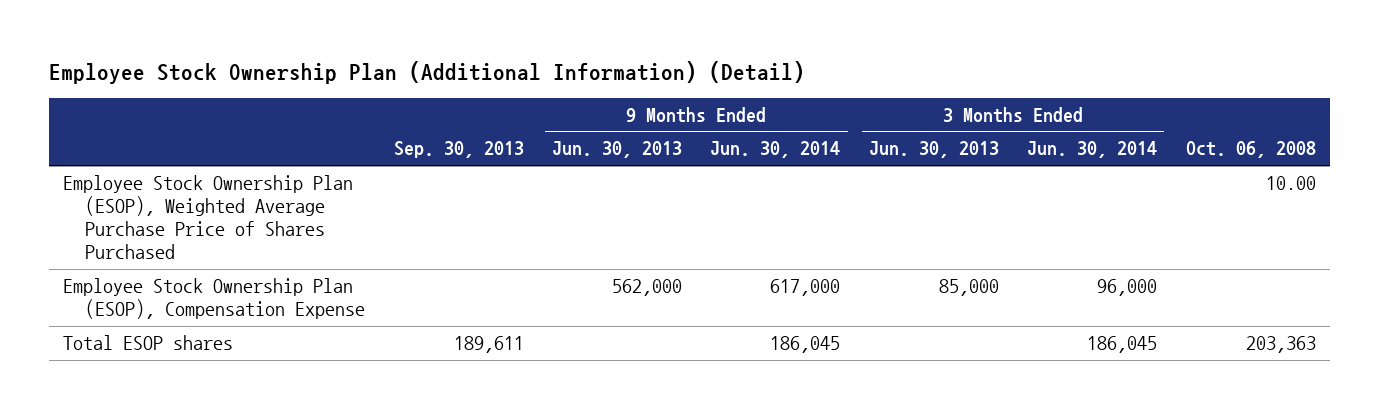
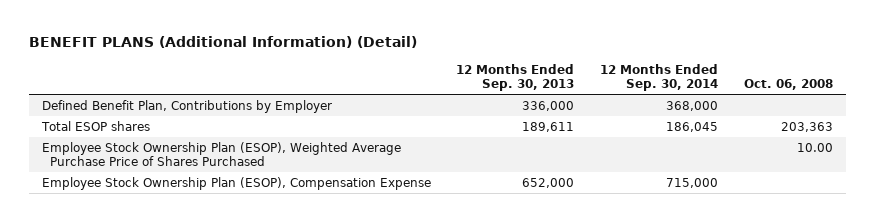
- Employee Stock Ownership Plan (Additional Information) (Detail)
+ BENEFIT PLANS (Additional Information) (Detail)
- | Sep. 30, 2013 | 9 Months Ended Jun. 30, 2013 | 9 Months Ended Jun. 30, 2014 | 3 Months Ended Jun. 30, 2013 | 3 Months Ended Jun. 30, 2014 | Oct. 06, 2008
+ | 12 Months Ended Sep. 30, 2013 | 12 Months Ended Sep. 30, 2014 | Oct. 06, 2008
+ Defined Benefit Plan, Contributions by Employer | 336,000 | 368,000 |
moved up: Total ESOP shares | 189,611 | 186,045 | 203,363

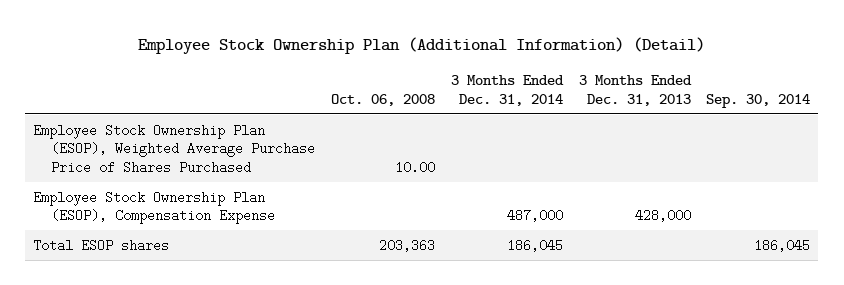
- BENEFIT PLANS (Additional Information) (Detail)
+ Employee Stock Ownership Plan (Additional Information) (Detail)
- | 12 Months Ended Sep. 30, 2013 | 12 Months Ended Sep. 30, 2014 | Oct. 06, 2008
+ | Oct. 06, 2008 | 3 Months Ended Dec. 31, 2014 | 3 Months Ended Dec. 31, 2013 | Sep. 30, 2014
- Defined Benefit Plan, Contributions by Employer | 336,000 | 368,000 |
moved down: Total ESOP shares | 203,363 | 186,045 | | 186,045

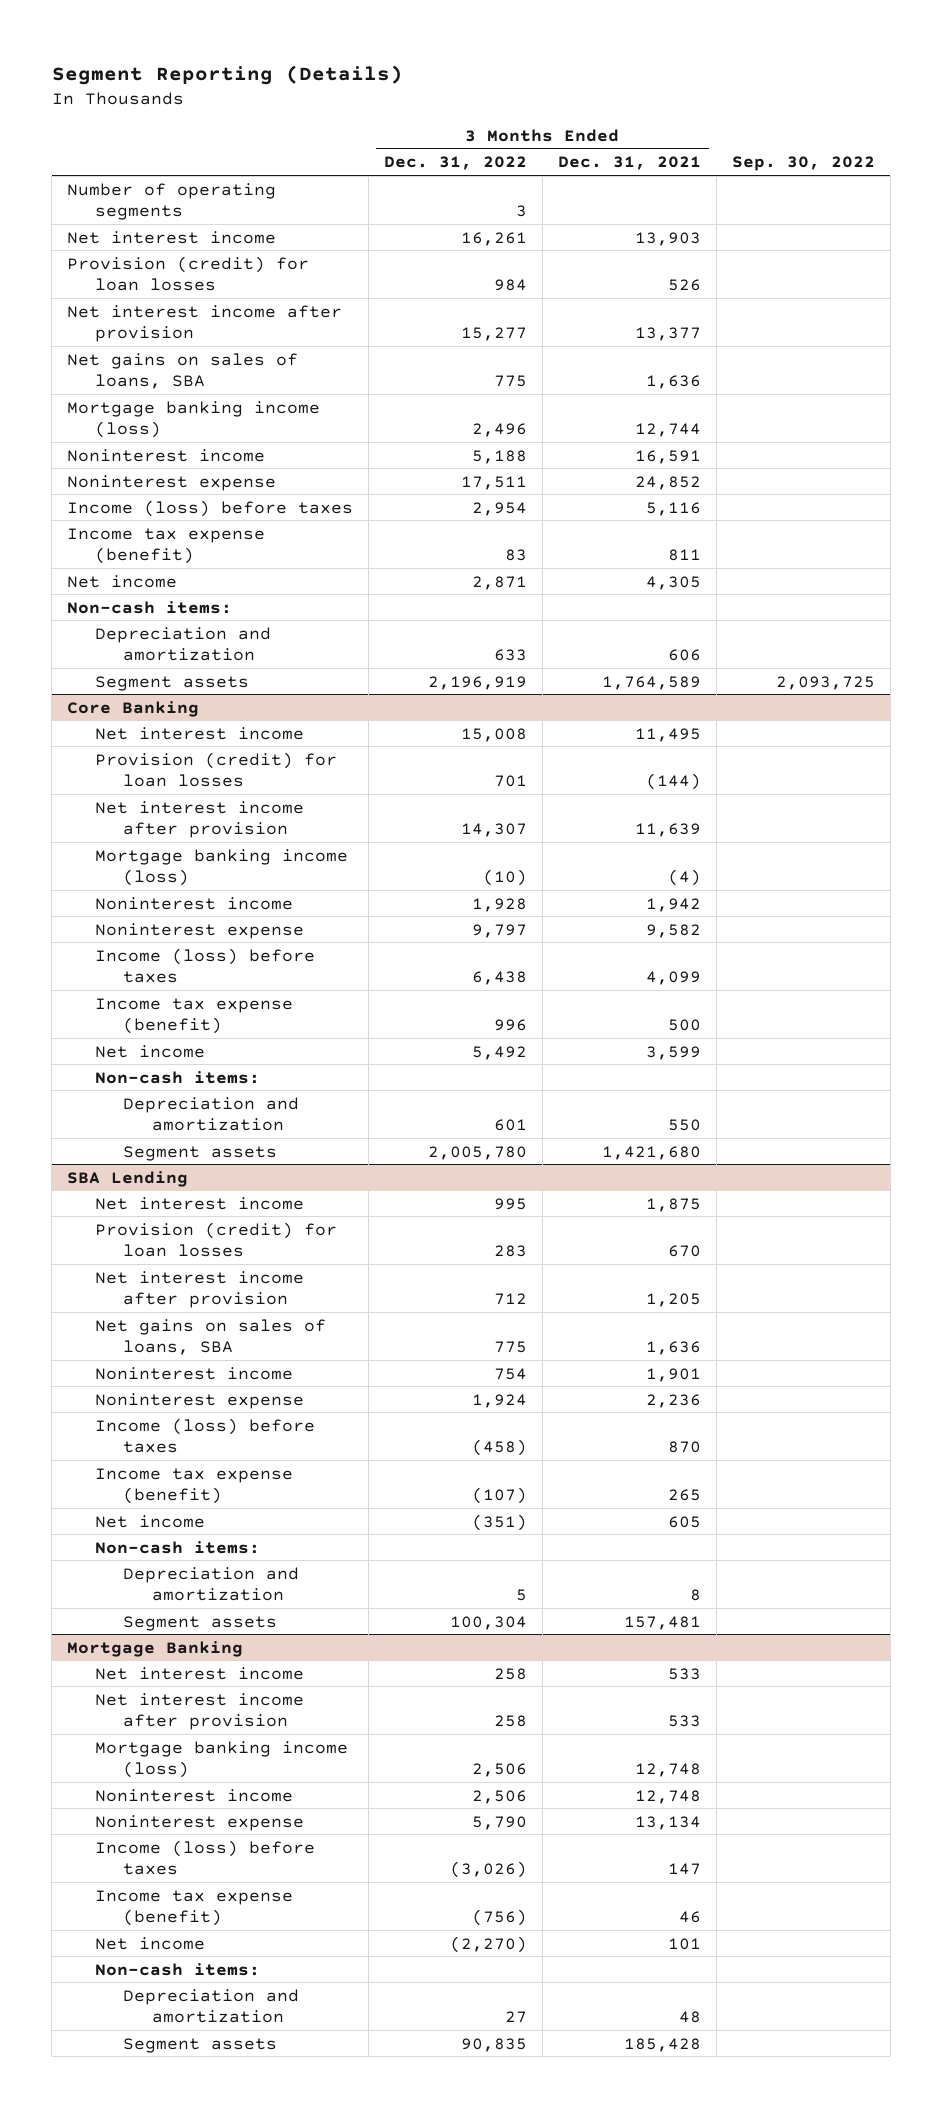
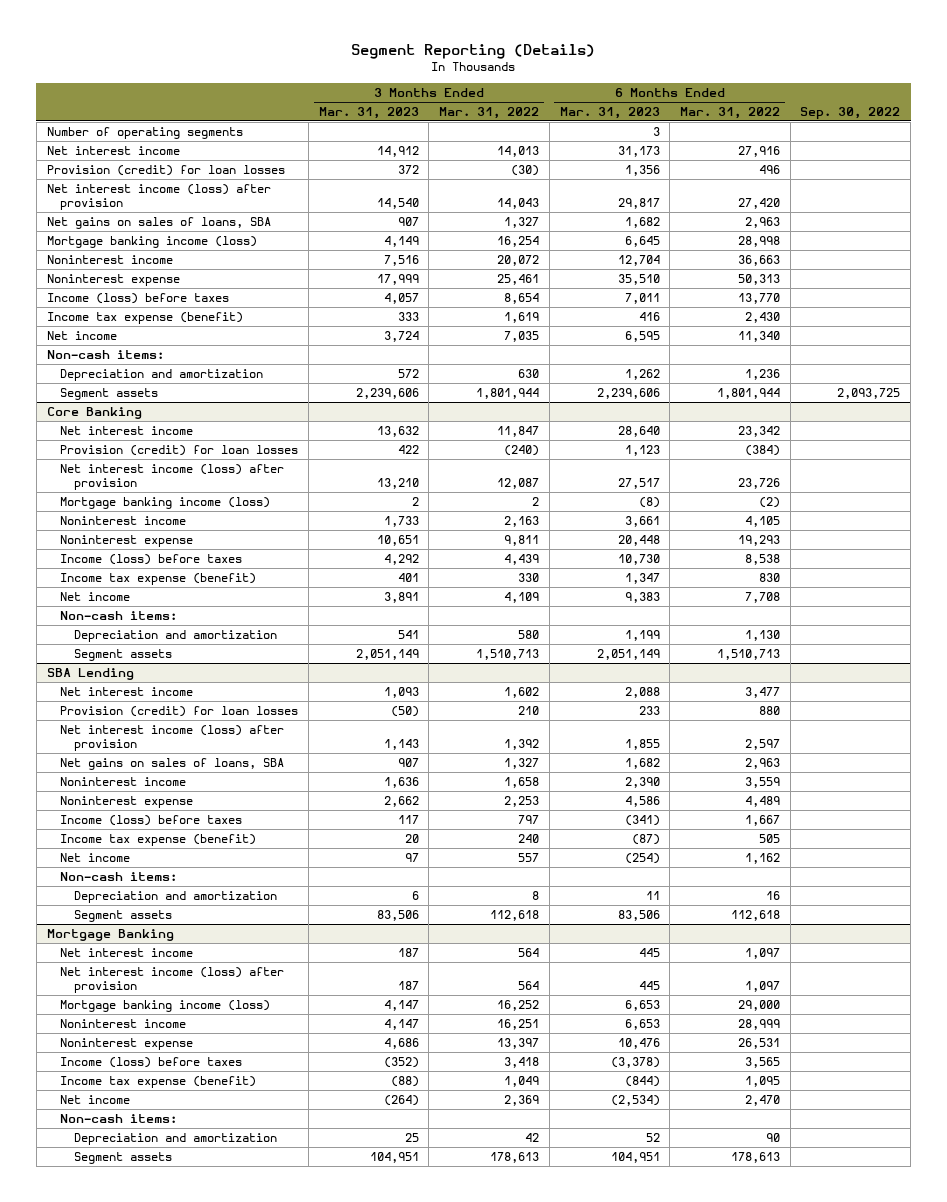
- | 3 Months Ended Dec. 31, 2022 | 3 Months Ended Dec. 31, 2021 | Sep. 30, 2022
+ | 3 Months Ended Mar. 31, 2023 | 3 Months Ended Mar. 31, 2022 | 6 Months Ended Mar. 31, 2023 | 6 Months Ended Mar. 31, 2022 | Sep. 30, 2022
- Net interest income after provision | 15,277 | 13,377 |
+ Net interest income (loss) after provision | 14,540 | 14,043 | 29,817 | 27,420 |
@ Core Banking
- Net interest income after provision | 14,307 | 11,639 |
+ Net interest income (loss) after provision | 13,210 | 12,087 | 27,517 | 23,726 |
@ SBA Lending
- Net interest income after provision | 712 | 1,205 |
+ Net interest income (loss) after provision | 1,143 | 1,392 | 1,855 | 2,597 |
@ Mortgage Banking
- Net interest income after provision | 258 | 533 |
+ Net interest income (loss) after provision | 187 | 564 | 445 | 1,097 |

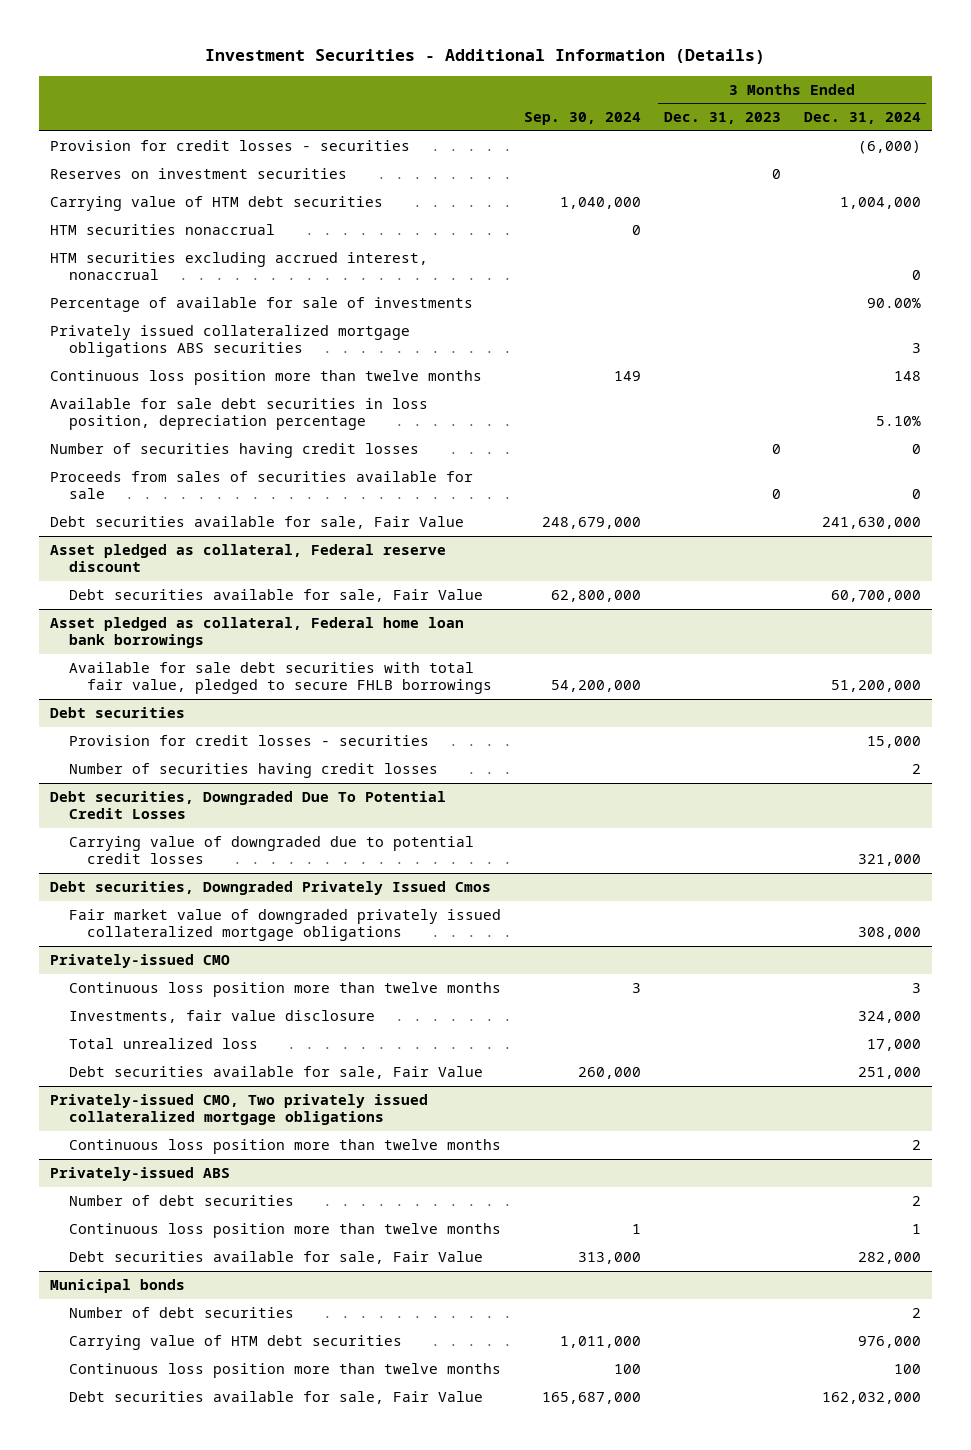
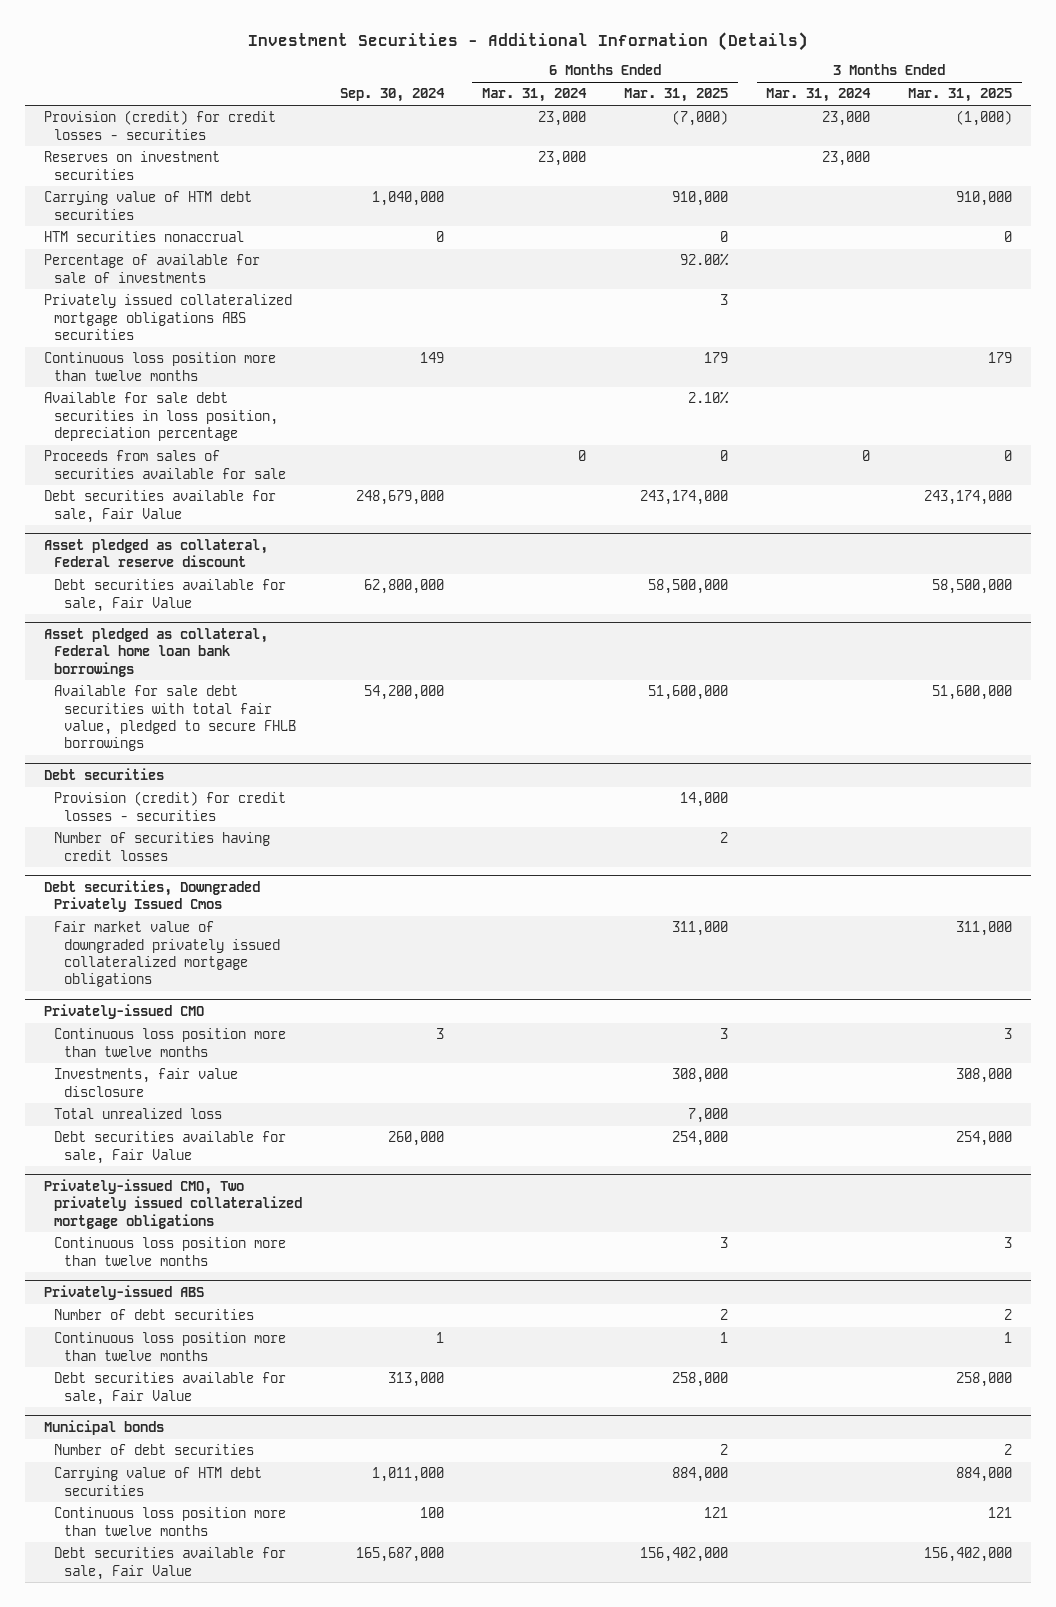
- | Sep. 30, 2024 | 3 Months Ended Dec. 31, 2023 | 3 Months Ended Dec. 31, 2024
+ | Sep. 30, 2024 | 6 Months Ended Mar. 31, 2024 | 6 Months Ended Mar. 31, 2025 | 3 Months Ended Mar. 31, 2024 | 3 Months Ended Mar. 31, 2025
- Provision for credit losses - securities | | | (6,000)
+ Provision (credit) for credit losses - securities | | 23,000 | (7,000) | 23,000 | (1,000)
- HTM securities excluding accrued interest, nonaccrual | | | 0
- Number of securities having credit losses | | 0 | 0
@ Debt securities
- Provision for credit losses - securities | | | 15,000
+ Provision (credit) for credit losses - securities | | | 14,000 | |
- Debt securities, Downgraded Due To Potential Credit Losses
- Carrying value of downgraded due to potential credit losses | | | 321,000

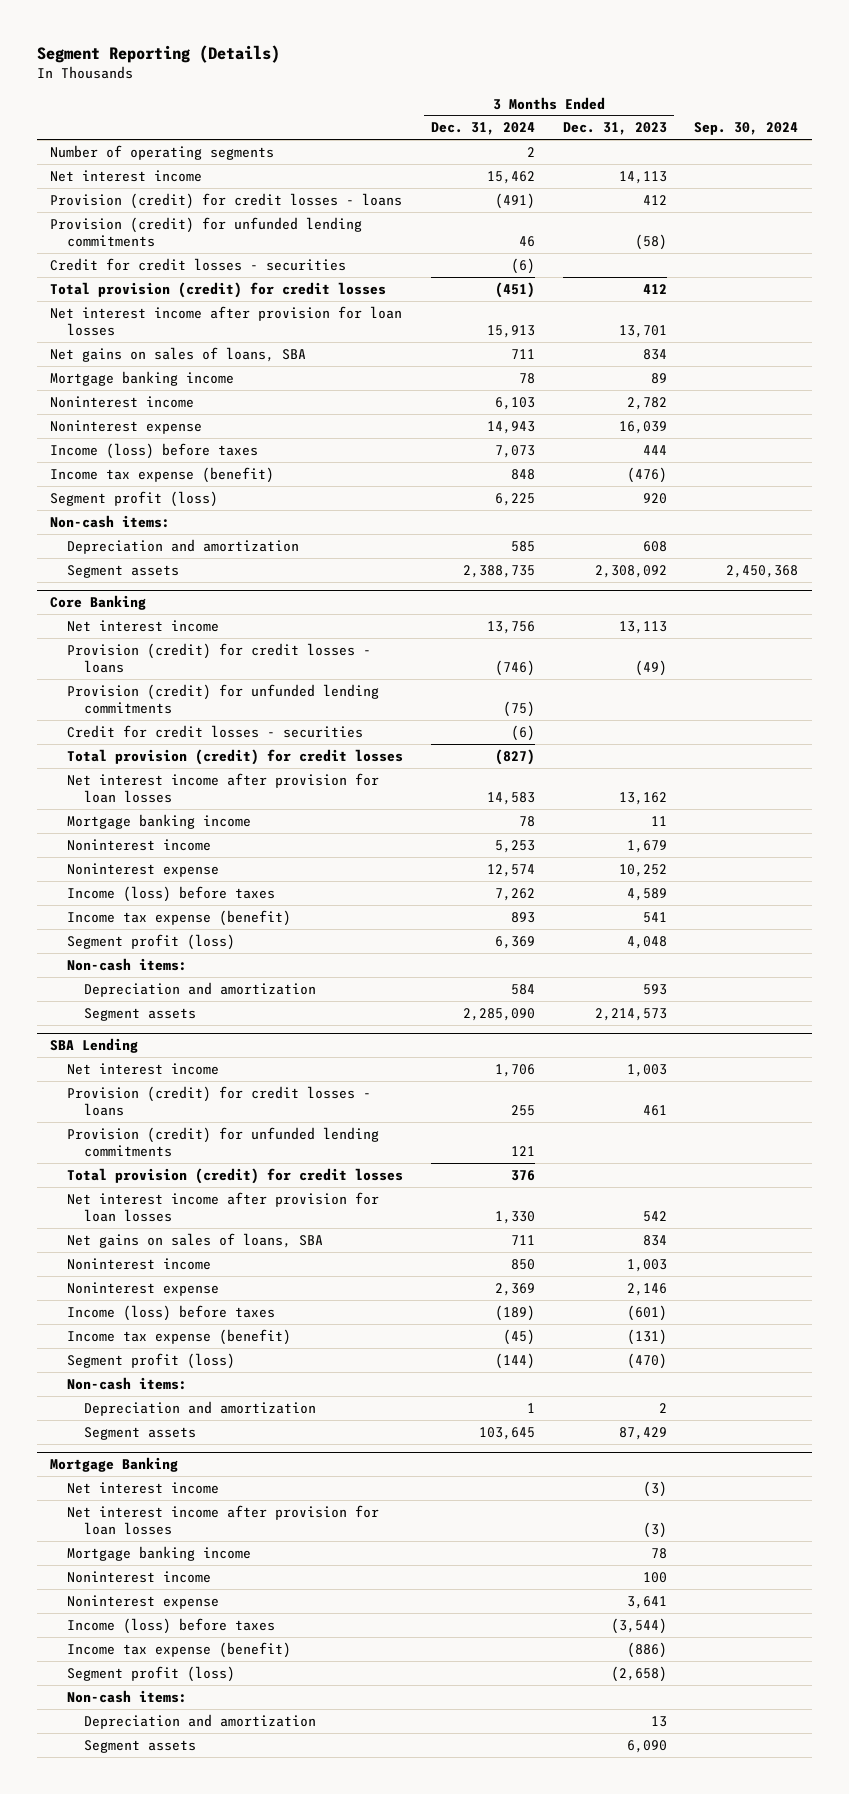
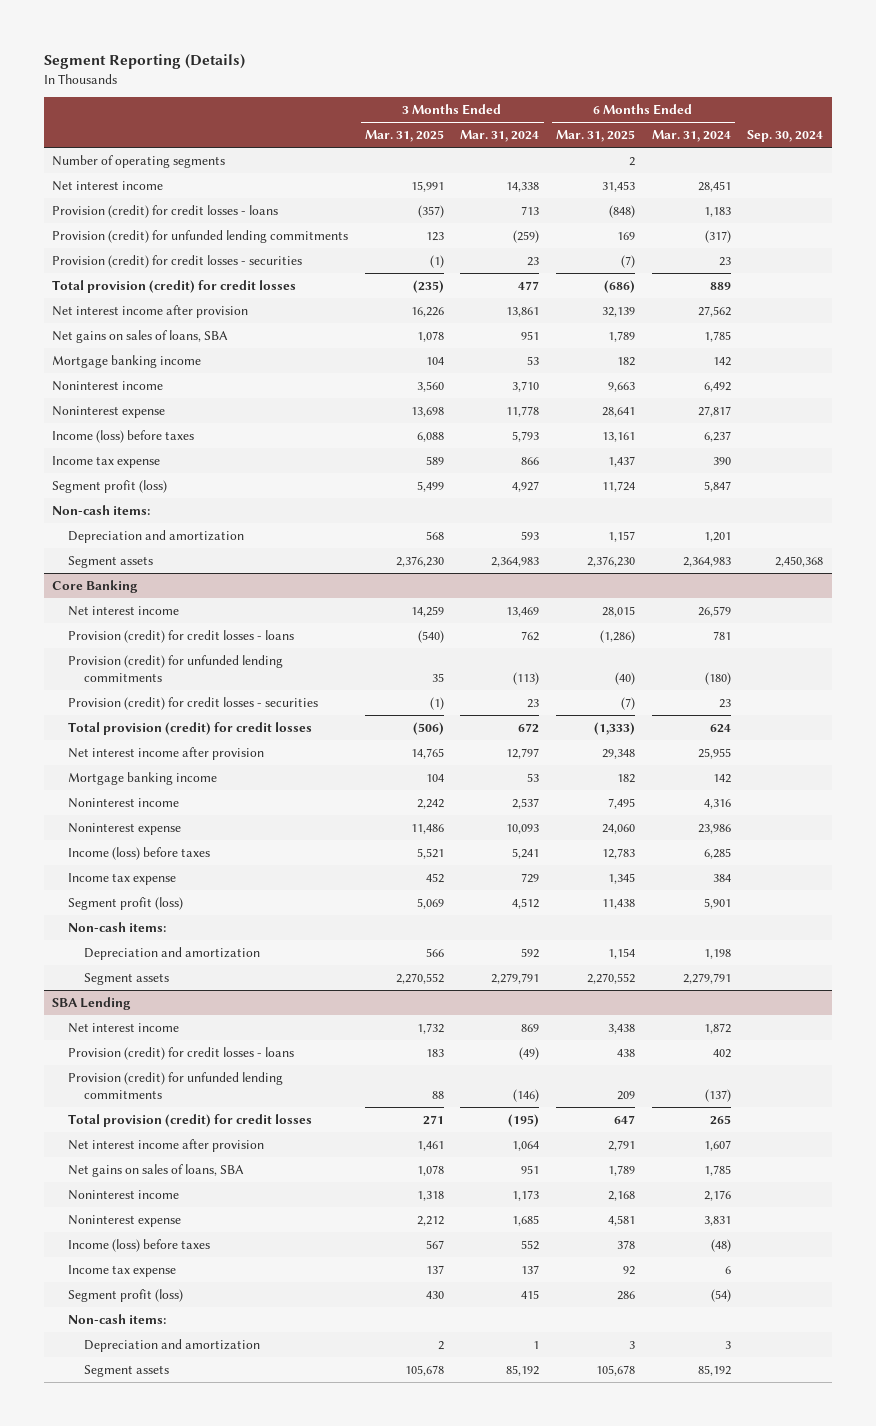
- | 3 Months Ended Dec. 31, 2024 | 3 Months Ended Dec. 31, 2023 | Sep. 30, 2024
+ | 3 Months Ended Mar. 31, 2025 | 3 Months Ended Mar. 31, 2024 | 6 Months Ended Mar. 31, 2025 | 6 Months Ended Mar. 31, 2024 | Sep. 30, 2024
- Credit for credit losses - securities | (6) | |
+ Provision (credit) for credit losses - securities | (1) | 23 | (7) | 23 |
- Net interest income after provision for loan losses | 15,913 | 13,701 |
+ Net interest income after provision | 16,226 | 13,861 | 32,139 | 27,562 |
- Income tax expense (benefit) | 848 | (476) |
+ Income tax expense | 589 | 866 | 1,437 | 390 |
@ Core Banking
- Credit for credit losses - securities | (6) | |
+ Provision (credit) for credit losses - securities | (1) | 23 | (7) | 23 |
- Net interest income after provision for loan losses | 14,583 | 13,162 |
+ Net interest income after provision | 14,765 | 12,797 | 29,348 | 25,955 |
- Income tax expense (benefit) | 893 | 541 |
+ Income tax expense | 452 | 729 | 1,345 | 384 |
@ SBA Lending
- Net interest income after provision for loan losses | 1,330 | 542 |
+ Net interest income after provision | 1,461 | 1,064 | 2,791 | 1,607 |
- Income tax expense (benefit) | (45) | (131) |
+ Income tax expense | 137 | 137 | 92 | 6 |
- Mortgage Banking
- Net interest income | | (3) |
- Net interest income after provision for loan losses | | (3) |
- Mortgage banking income | | 78 |
- Noninterest income | | 100 |
- Noninterest expense | | 3,641 |
- Income (loss) before taxes | | (3,544) |
- Income tax expense (benefit) | | (886) |
- Segment profit (loss) | | (2,658) |
- Non-cash items:
- Depreciation and amortization | | 13 |
- Segment assets | | 6,090 |

